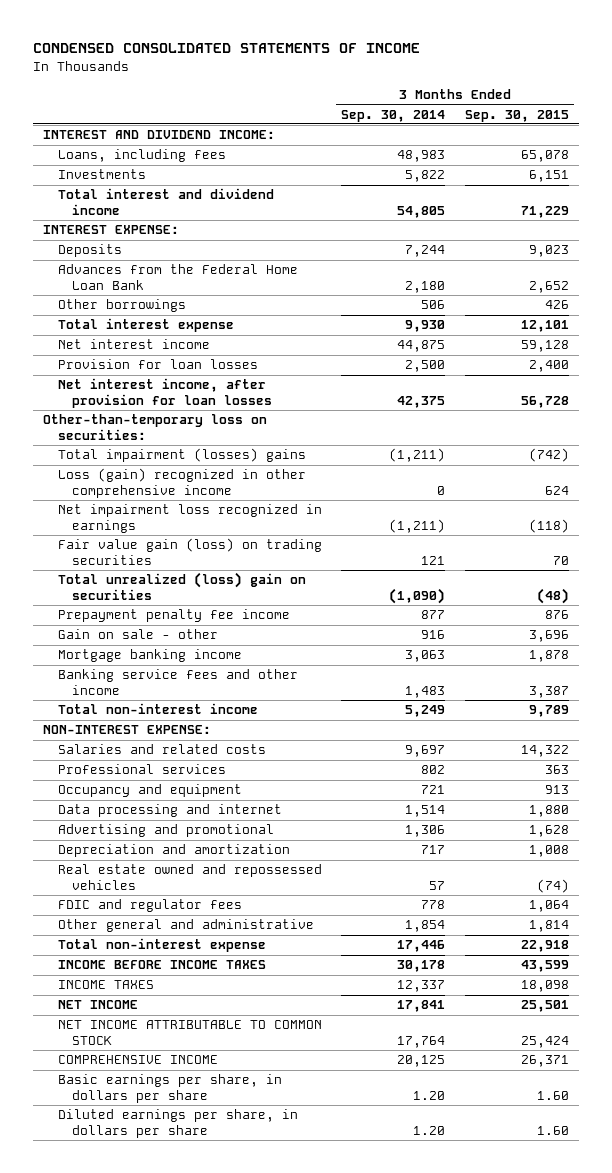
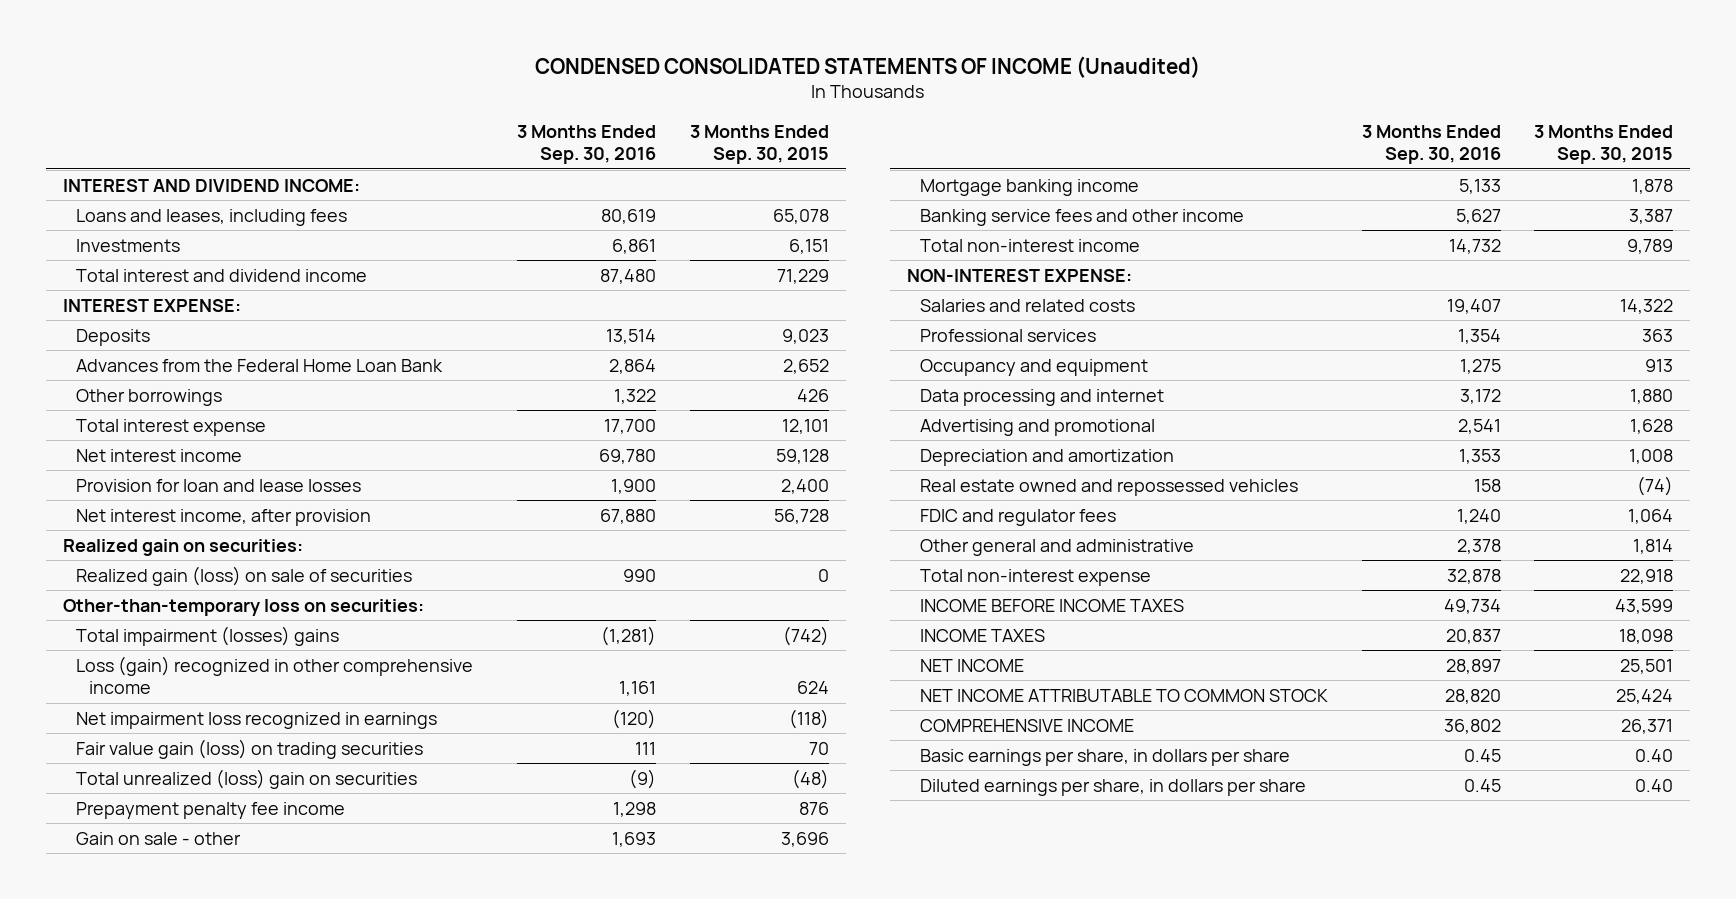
- CONDENSED CONSOLIDATED STATEMENTS OF INCOME
+ CONDENSED CONSOLIDATED STATEMENTS OF INCOME (Unaudited)
- | 3 Months Ended Sep. 30, 2014 | 3 Months Ended Sep. 30, 2015
+ | 3 Months Ended Sep. 30, 2016 | 3 Months Ended Sep. 30, 2015
- Loans, including fees | 48,983 | 65,078
+ Loans and leases, including fees | 80,619 | 65,078
- Provision for loan losses | 2,500 | 2,400
- Net interest income, after provision for loan losses | 42,375 | 56,728
+ Provision for loan and lease losses | 1,900 | 2,400
+ Net interest income, after provision | 67,880 | 56,728
+ Realized gain on securities:
+ Realized gain (loss) on sale of securities | 990 | 0
- Basic earnings per share, in dollars per share | 1.20 | 1.60
- Diluted earnings per share, in dollars per share | 1.20 | 1.60
+ Basic earnings per share, in dollars per share | 0.45 | 0.40
+ Diluted earnings per share, in dollars per share | 0.45 | 0.40

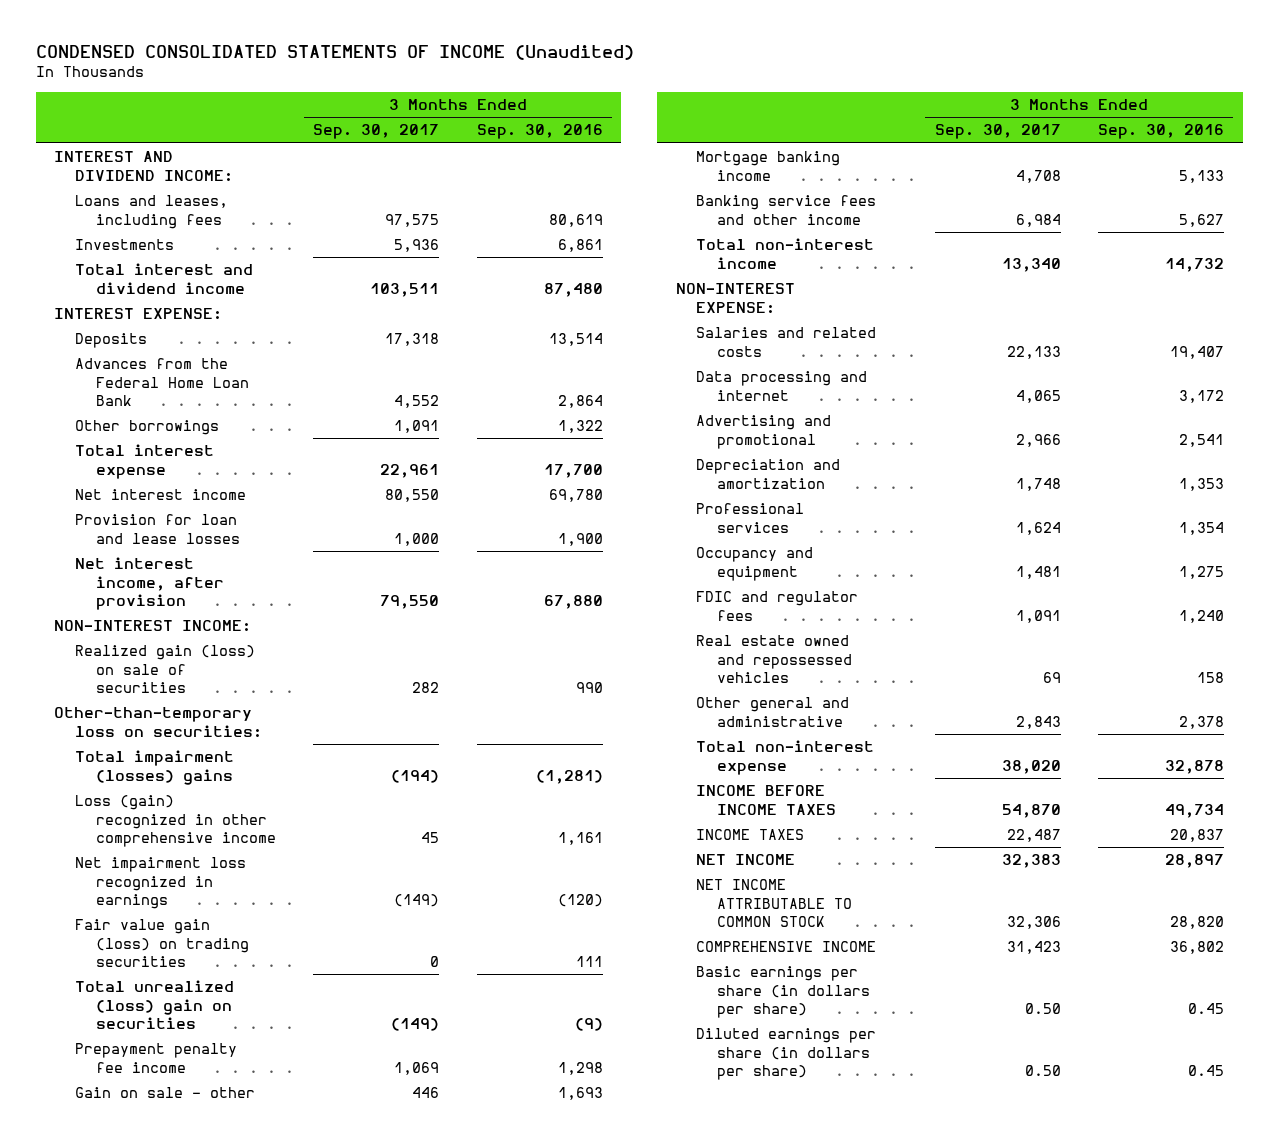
- | 3 Months Ended Sep. 30, 2016 | 3 Months Ended Sep. 30, 2015
+ | 3 Months Ended Sep. 30, 2017 | 3 Months Ended Sep. 30, 2016
- Realized gain on securities:
+ NON-INTEREST INCOME:
moved down: Professional services | 1,624 | 1,354
moved down: Occupancy and equipment | 1,481 | 1,275
moved down: Real estate owned and repossessed vehicles | 69 | 158
- Basic earnings per share, in dollars per share | 0.45 | 0.40
- Diluted earnings per share, in dollars per share | 0.45 | 0.40
+ Basic earnings per share (in dollars per share) | 0.50 | 0.45
+ Diluted earnings per share (in dollars per share) | 0.50 | 0.45

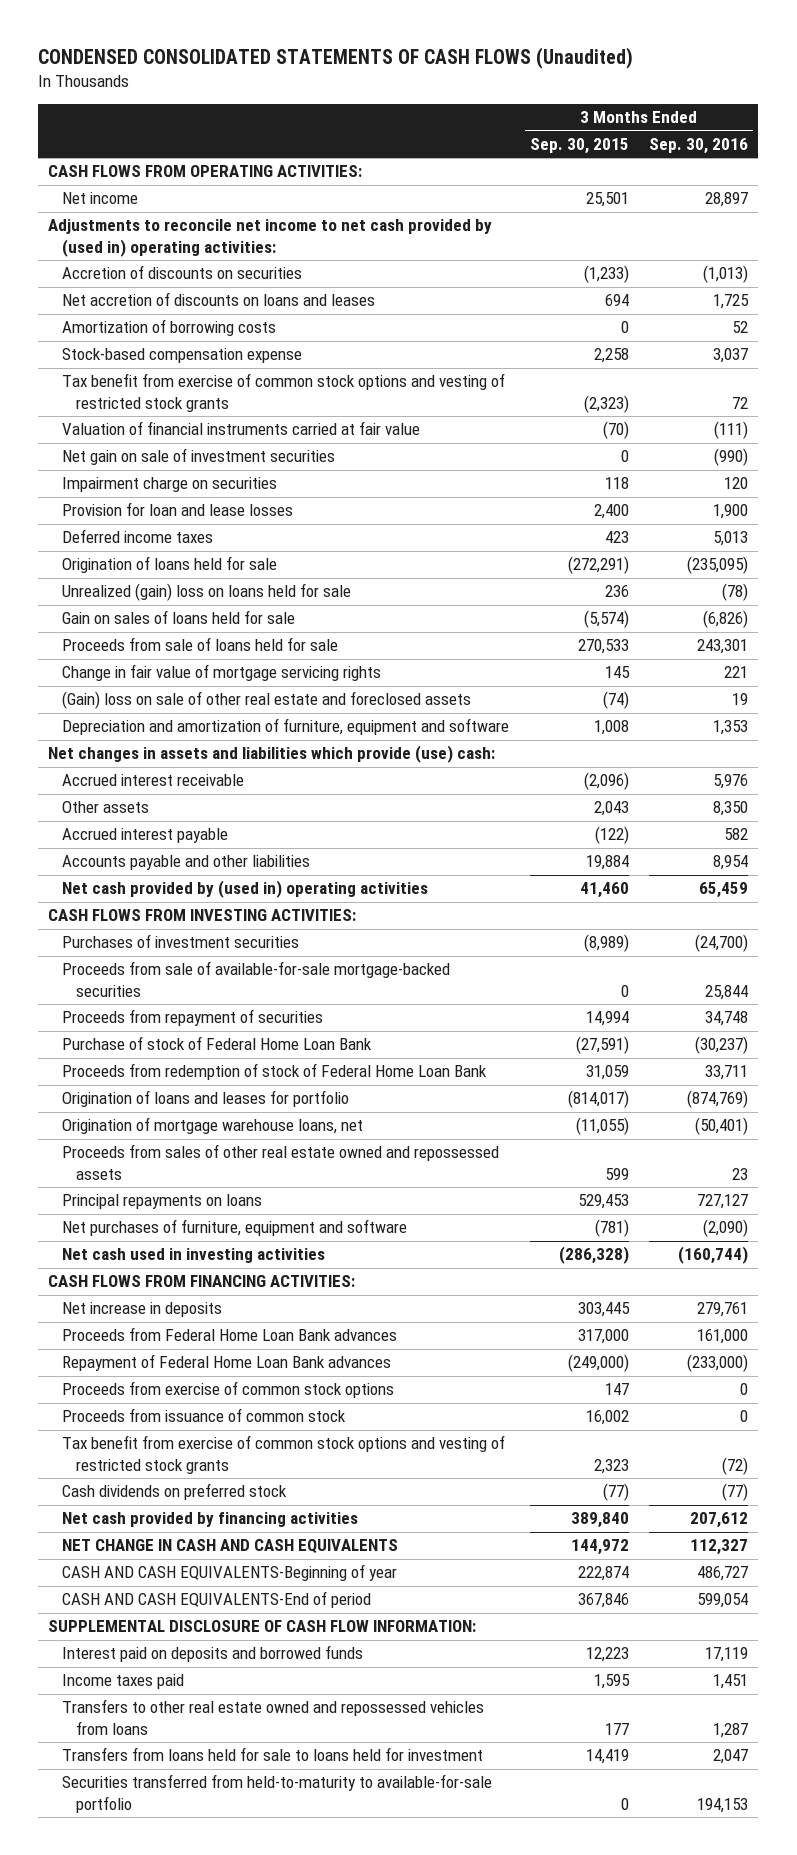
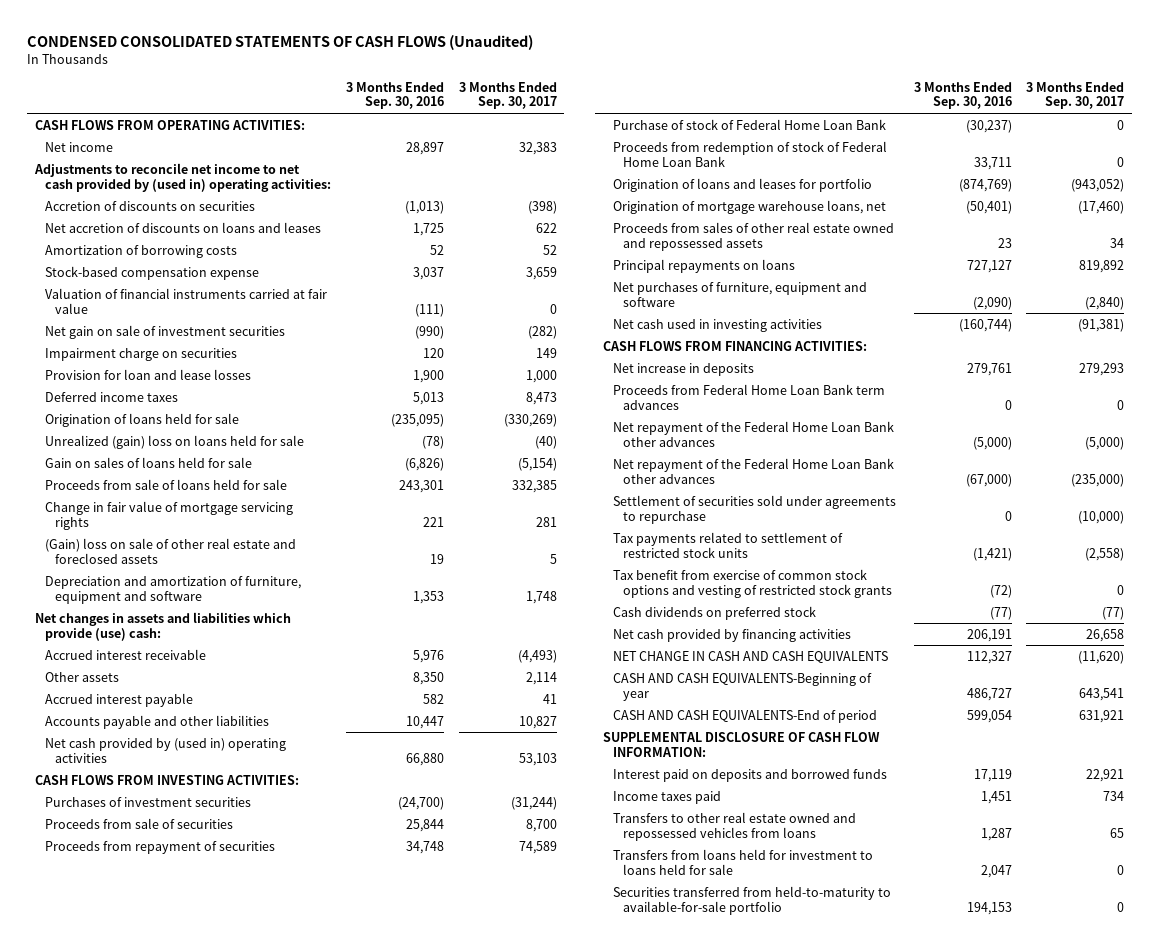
- | 3 Months Ended Sep. 30, 2015 | 3 Months Ended Sep. 30, 2016
+ | 3 Months Ended Sep. 30, 2016 | 3 Months Ended Sep. 30, 2017
- Tax benefit from exercise of common stock options and vesting of restricted stock grants | (2,323) | 72
- Accounts payable and other liabilities | 19,884 | 8,954
- Net cash provided by (used in) operating activities | 41,460 | 65,459
+ Accounts payable and other liabilities | 10,447 | 10,827
+ Net cash provided by (used in) operating activities | 66,880 | 53,103
- Proceeds from sale of available-for-sale mortgage-backed securities | 0 | 25,844
+ Proceeds from sale of securities | 25,844 | 8,700
- Proceeds from Federal Home Loan Bank advances | 317,000 | 161,000
- Repayment of Federal Home Loan Bank advances | (249,000) | (233,000)
- Proceeds from exercise of common stock options | 147 | 0
- Proceeds from issuance of common stock | 16,002 | 0
+ Proceeds from Federal Home Loan Bank term advances | 0 | 0
+ Net repayment of the Federal Home Loan Bank other advances | (5,000) | (5,000)
+ Net repayment of the Federal Home Loan Bank other advances | (67,000) | (235,000)
+ Settlement of securities sold under agreements to repurchase | 0 | (10,000)
+ Tax payments related to settlement of restricted stock units | (1,421) | (2,558)
- Net cash provided by financing activities | 389,840 | 207,612
+ Net cash provided by financing activities | 206,191 | 26,658
- Transfers from loans held for sale to loans held for investment | 14,419 | 2,047
+ Transfers from loans held for investment to loans held for sale | 2,047 | 0

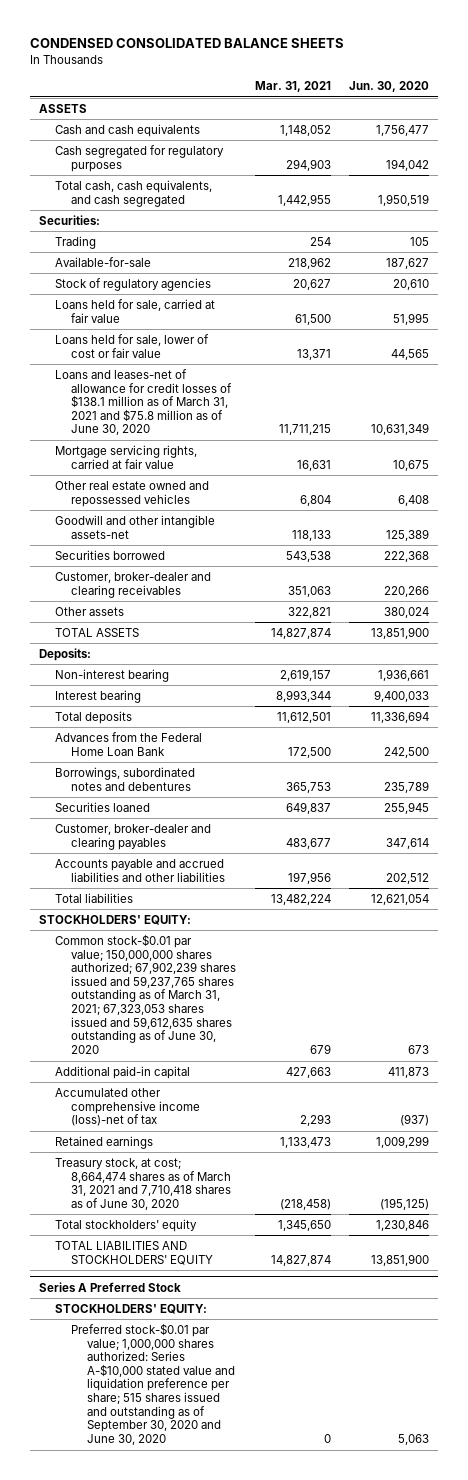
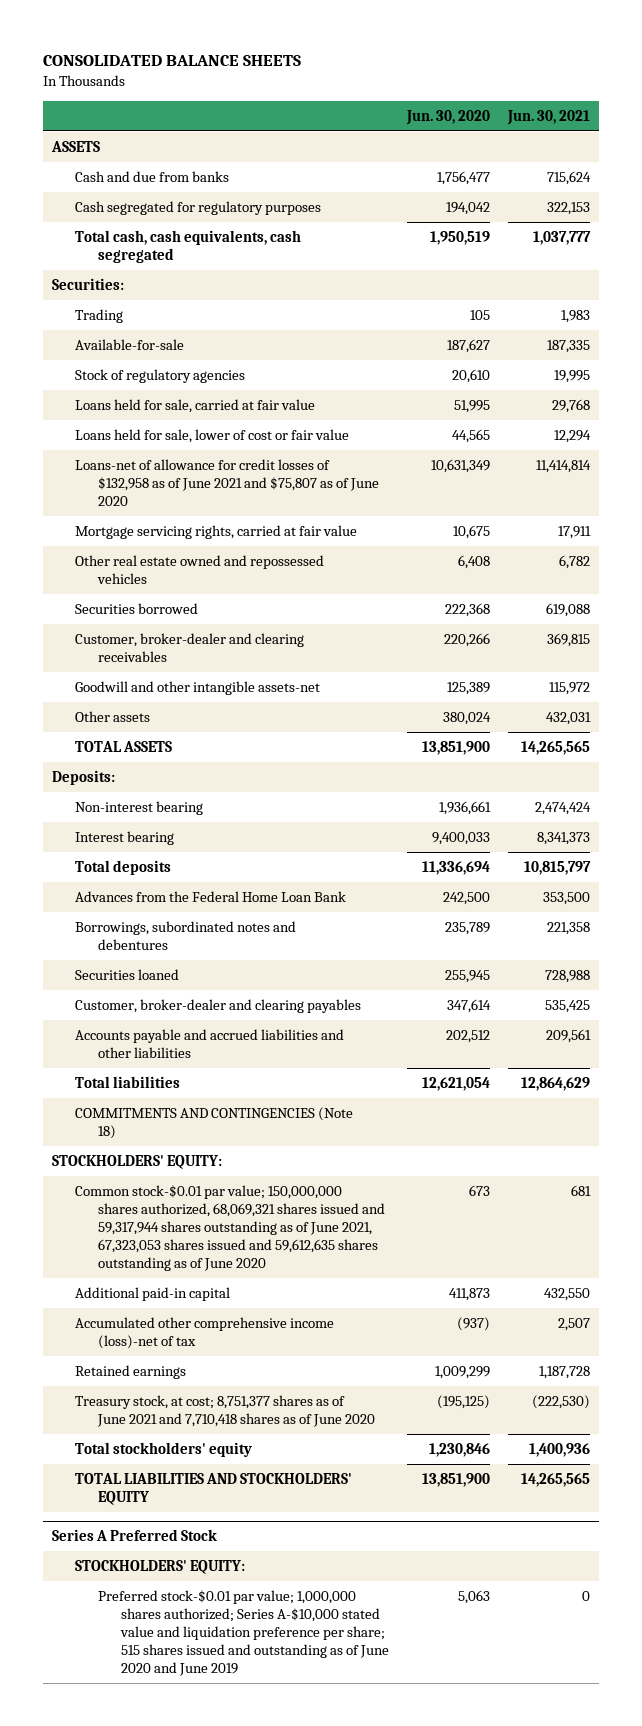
- CONDENSED CONSOLIDATED BALANCE SHEETS
+ CONSOLIDATED BALANCE SHEETS
- | Mar. 31, 2021 | Jun. 30, 2020
+ | Jun. 30, 2020 | Jun. 30, 2021
- Cash and cash equivalents | 1,148,052 | 1,756,477
+ Cash and due from banks | 1,756,477 | 715,624
- Total cash, cash equivalents, and cash segregated | 1,442,955 | 1,950,519
+ Total cash, cash equivalents, cash segregated | 1,950,519 | 1,037,777
- Loans and leases-net of allowance for credit losses of $138.1 million as of March 31, 2021 and $75.8 million as of June 30, 2020 | 11,711,215 | 10,631,349
+ Loans-net of allowance for credit losses of $132,958 as of June 2021 and $75,807 as of June 2020 | 10,631,349 | 11,414,814
moved down: Goodwill and other intangible assets-net | 125,389 | 115,972
+ COMMITMENTS AND CONTINGENCIES (Note 18)
- Common stock-$0.01 par value; 150,000,000 shares authorized; 67,902,239 shares issued and 59,237,765 shares outstanding as of March 31, 2021; 67,323,053 shares issued and 59,612,635 shares outstanding as of June 30, 2020 | 679 | 673
+ Common stock-$0.01 par value; 150,000,000 shares authorized, 68,069,321 shares issued and 59,317,944 shares outstanding as of June 2021, 67,323,053 shares issued and 59,612,635 shares outstanding as of June 2020 | 673 | 681
- Treasury stock, at cost; 8,664,474 shares as of March 31, 2021 and 7,710,418 shares as of June 30, 2020 | (218,458) | (195,125)
+ Treasury stock, at cost; 8,751,377 shares as of June 2021 and 7,710,418 shares as of June 2020 | (195,125) | (222,530)
@ Series A Preferred Stock
- Preferred stock-$0.01 par value; 1,000,000 shares authorized: Series A-$10,000 stated value and liquidation preference per share; 515 shares issued and outstanding as of September 30, 2020 and June 30, 2020 | 0 | 5,063
+ Preferred stock-$0.01 par value; 1,000,000 shares authorized; Series A-$10,000 stated value and liquidation preference per share; 515 shares issued and outstanding as of June 2020 and June 2019 | 5,063 | 0

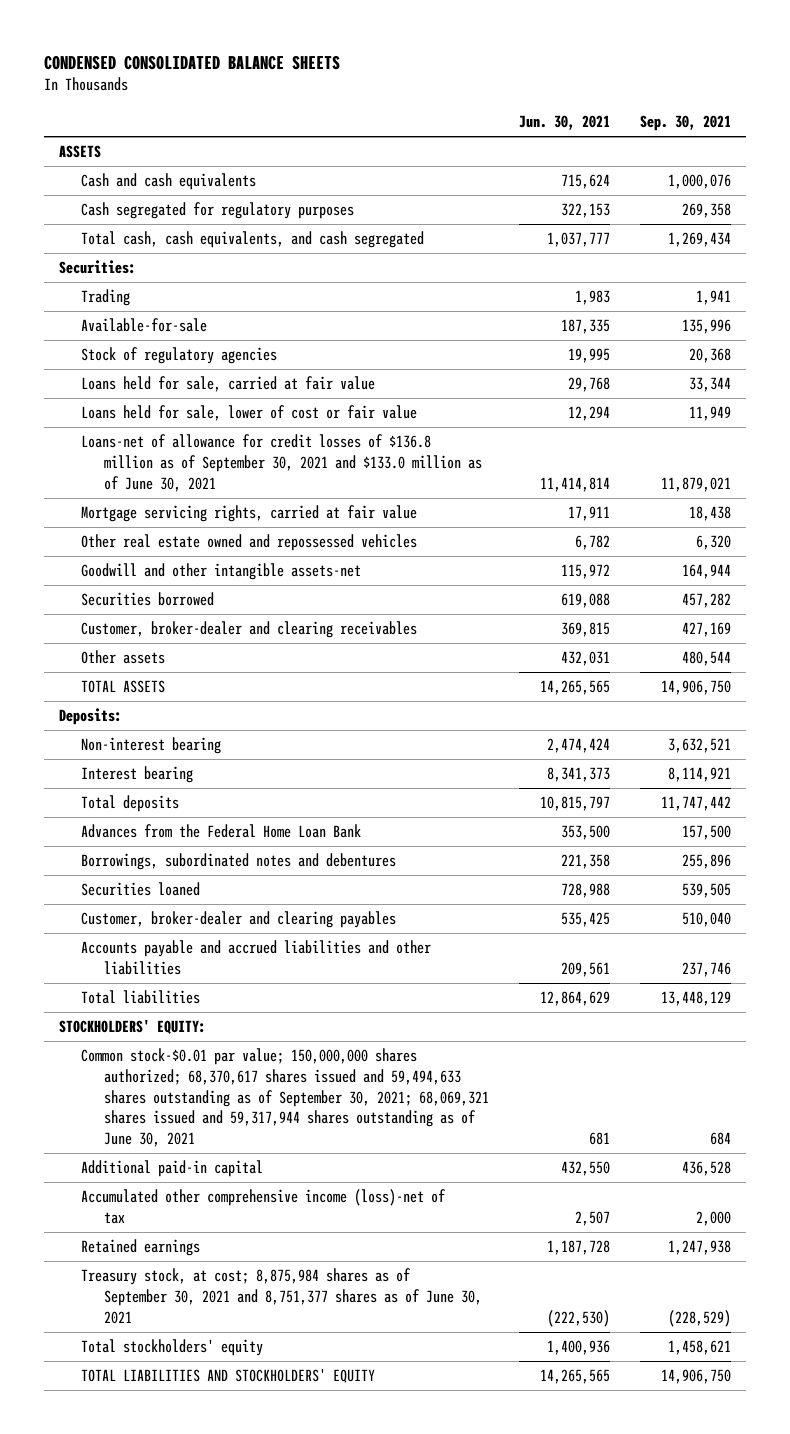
- CONSOLIDATED BALANCE SHEETS
+ CONDENSED CONSOLIDATED BALANCE SHEETS
- | Jun. 30, 2020 | Jun. 30, 2021
+ | Jun. 30, 2021 | Sep. 30, 2021
- Cash and due from banks | 1,756,477 | 715,624
+ Cash and cash equivalents | 715,624 | 1,000,076
- Total cash, cash equivalents, cash segregated | 1,950,519 | 1,037,777
+ Total cash, cash equivalents, and cash segregated | 1,037,777 | 1,269,434
- Loans-net of allowance for credit losses of $132,958 as of June 2021 and $75,807 as of June 2020 | 10,631,349 | 11,414,814
+ Loans-net of allowance for credit losses of $136.8 million as of September 30, 2021 and $133.0 million as of June 30, 2021 | 11,414,814 | 11,879,021
moved up: Goodwill and other intangible assets-net | 115,972 | 164,944
- COMMITMENTS AND CONTINGENCIES (Note 18)
- Common stock-$0.01 par value; 150,000,000 shares authorized, 68,069,321 shares issued and 59,317,944 shares outstanding as of June 2021, 67,323,053 shares issued and 59,612,635 shares outstanding as of June 2020 | 673 | 681
+ Common stock-$0.01 par value; 150,000,000 shares authorized; 68,370,617 shares issued and 59,494,633 shares outstanding as of September 30, 2021; 68,069,321 shares issued and 59,317,944 shares outstanding as of June 30, 2021 | 681 | 684
- Treasury stock, at cost; 8,751,377 shares as of June 2021 and 7,710,418 shares as of June 2020 | (195,125) | (222,530)
+ Treasury stock, at cost; 8,875,984 shares as of September 30, 2021 and 8,751,377 shares as of June 30, 2021 | (222,530) | (228,529)
- Series A Preferred Stock
- STOCKHOLDERS' EQUITY:
- Preferred stock-$0.01 par value; 1,000,000 shares authorized; Series A-$10,000 stated value and liquidation preference per share; 515 shares issued and outstanding as of June 2020 and June 2019 | 5,063 | 0

